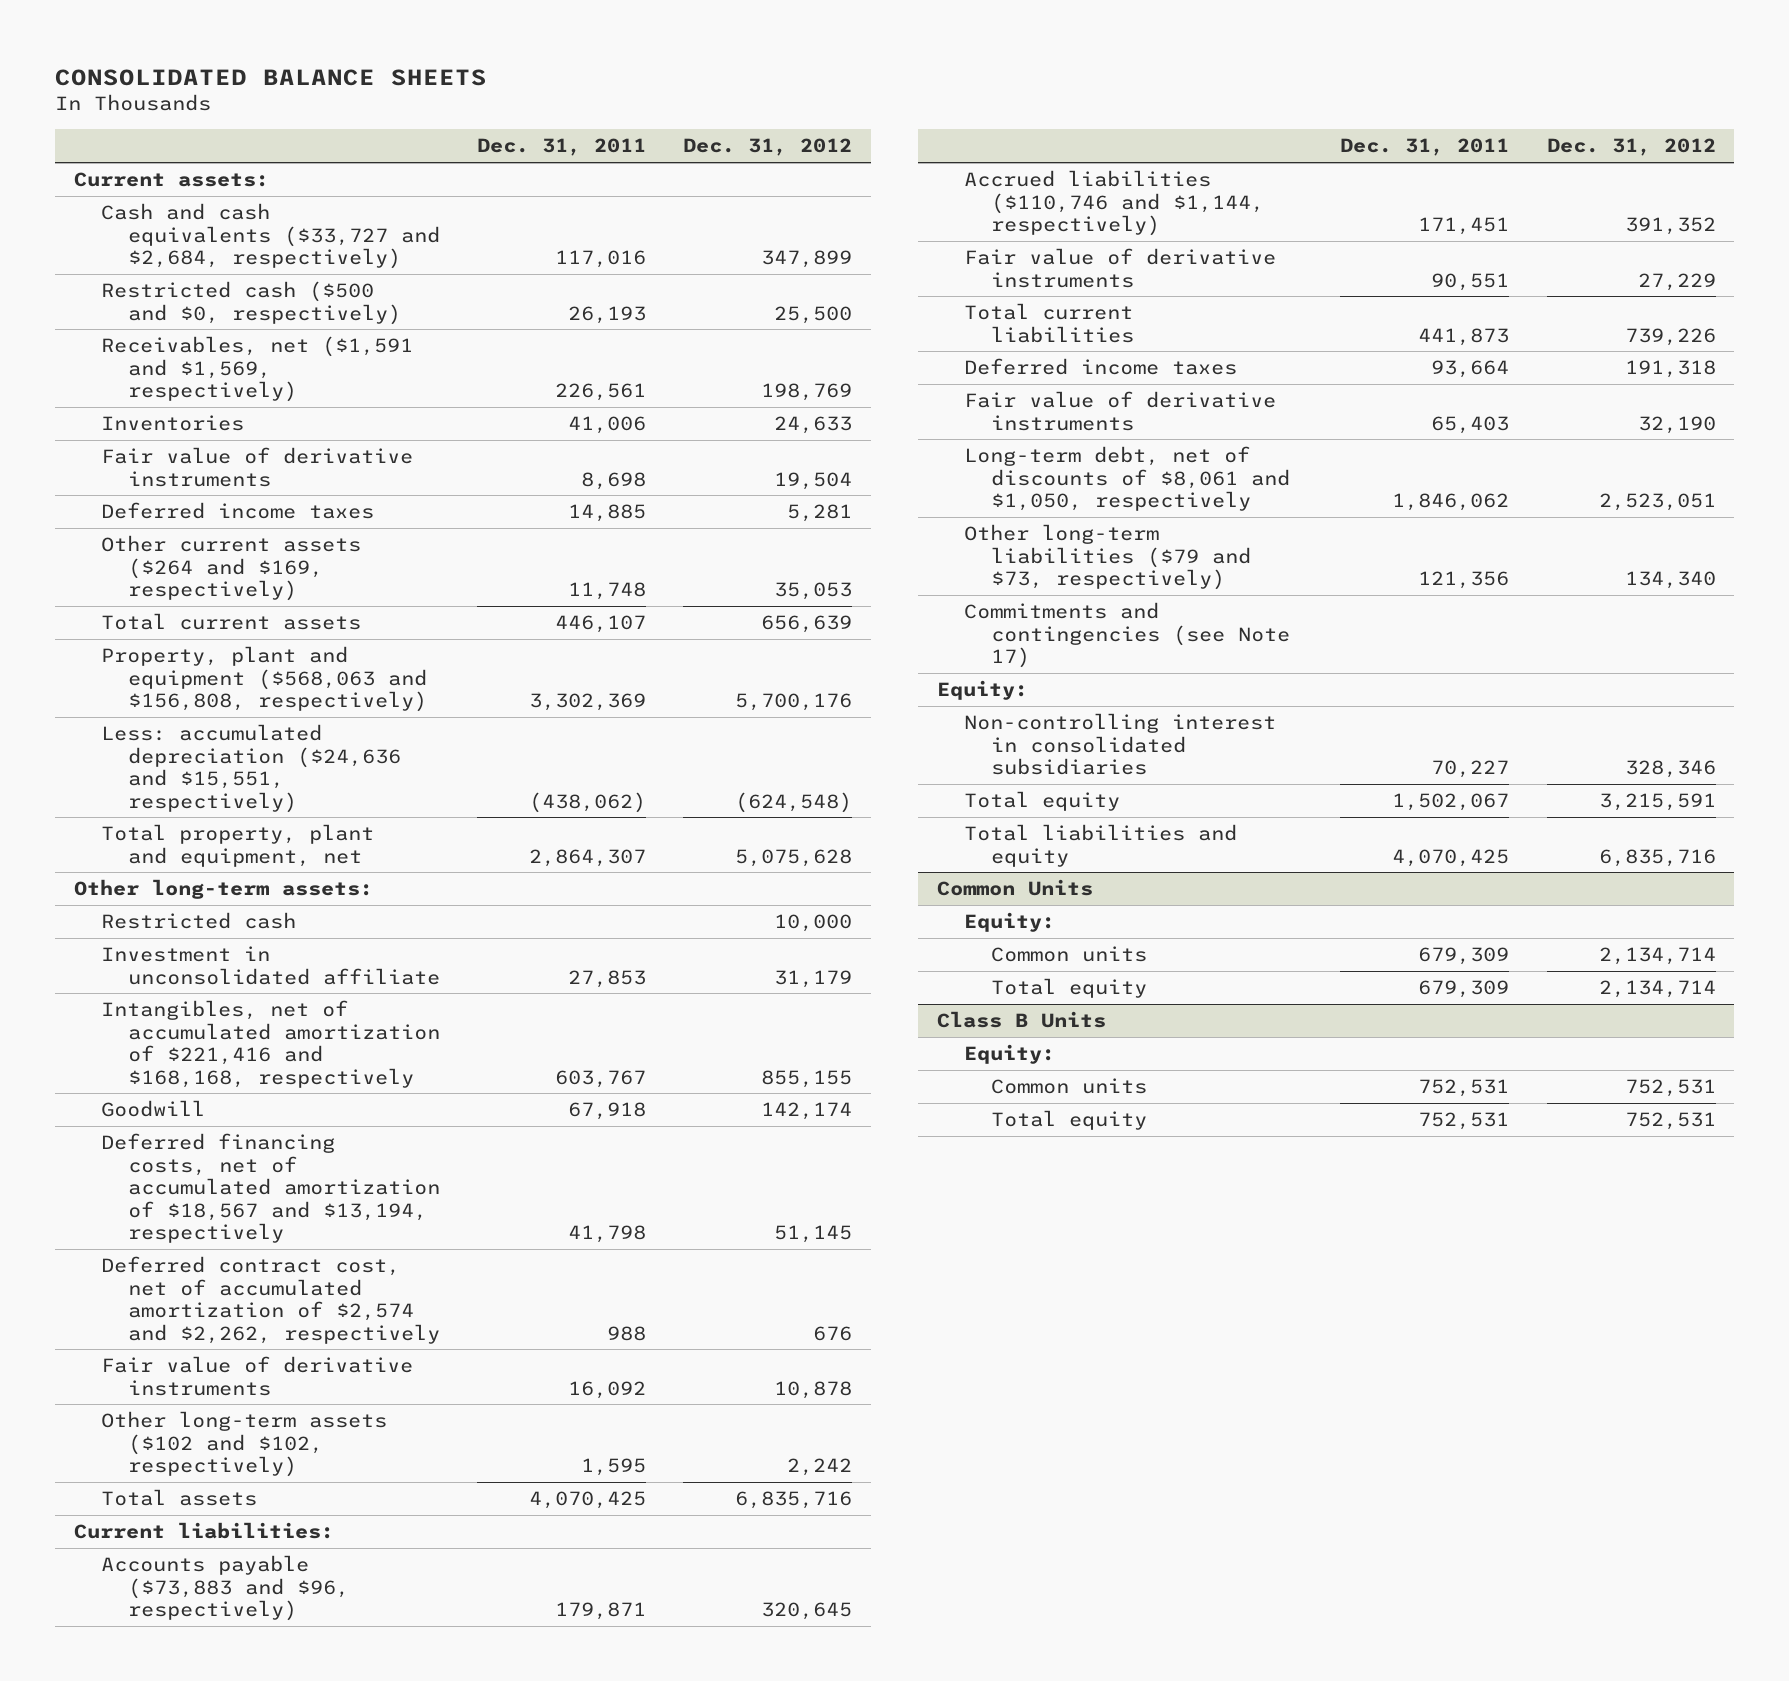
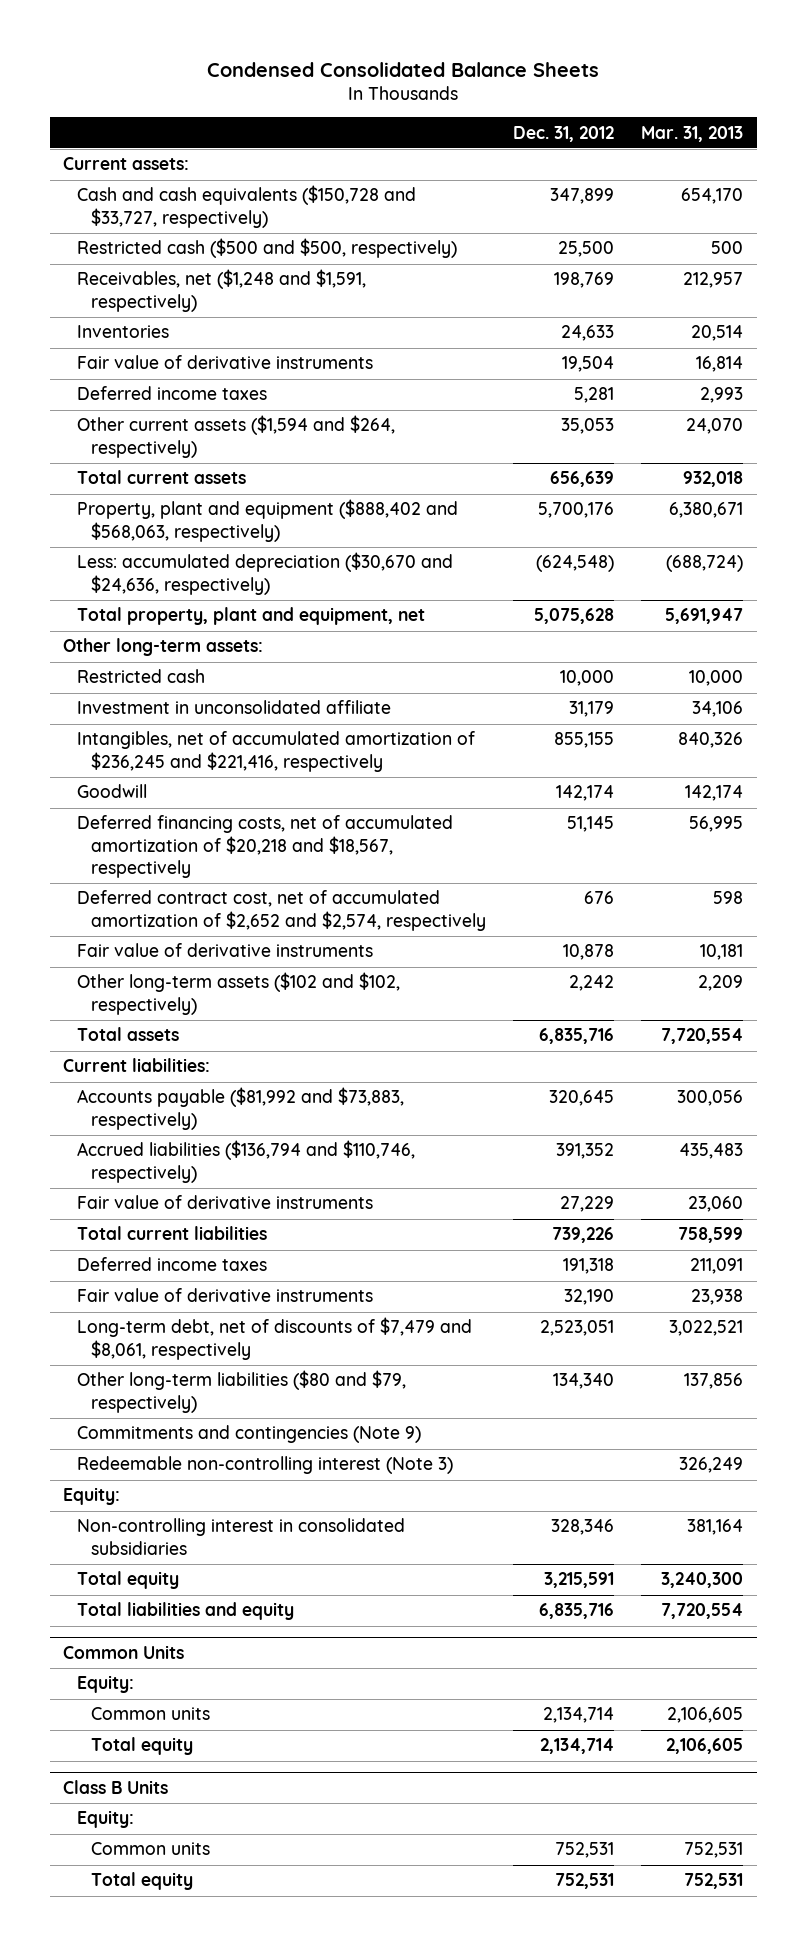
- CONSOLIDATED BALANCE SHEETS
+ Condensed Consolidated Balance Sheets
- | Dec. 31, 2011 | Dec. 31, 2012
+ | Dec. 31, 2012 | Mar. 31, 2013
- Cash and cash equivalents ($33,727 and $2,684, respectively) | 117,016 | 347,899
- Restricted cash ($500 and $0, respectively) | 26,193 | 25,500
- Receivables, net ($1,591 and $1,569, respectively) | 226,561 | 198,769
+ Cash and cash equivalents ($150,728 and $33,727, respectively) | 347,899 | 654,170
+ Restricted cash ($500 and $500, respectively) | 25,500 | 500
+ Receivables, net ($1,248 and $1,591, respectively) | 198,769 | 212,957
- Other current assets ($264 and $169, respectively) | 11,748 | 35,053
+ Other current assets ($1,594 and $264, respectively) | 35,053 | 24,070
- Property, plant and equipment ($568,063 and $156,808, respectively) | 3,302,369 | 5,700,176
- Less: accumulated depreciation ($24,636 and $15,551, respectively) | (438,062) | (624,548)
+ Property, plant and equipment ($888,402 and $568,063, respectively) | 5,700,176 | 6,380,671
+ Less: accumulated depreciation ($30,670 and $24,636, respectively) | (624,548) | (688,724)
- Intangibles, net of accumulated amortization of $221,416 and $168,168, respectively | 603,767 | 855,155
+ Intangibles, net of accumulated amortization of $236,245 and $221,416, respectively | 855,155 | 840,326
- Deferred financing costs, net of accumulated amortization of $18,567 and $13,194, respectively | 41,798 | 51,145
- Deferred contract cost, net of accumulated amortization of $2,574 and $2,262, respectively | 988 | 676
+ Deferred financing costs, net of accumulated amortization of $20,218 and $18,567, respectively | 51,145 | 56,995
+ Deferred contract cost, net of accumulated amortization of $2,652 and $2,574, respectively | 676 | 598
- Accounts payable ($73,883 and $96, respectively) | 179,871 | 320,645
- Accrued liabilities ($110,746 and $1,144, respectively) | 171,451 | 391,352
+ Accounts payable ($81,992 and $73,883, respectively) | 320,645 | 300,056
+ Accrued liabilities ($136,794 and $110,746, respectively) | 391,352 | 435,483
- Long-term debt, net of discounts of $8,061 and $1,050, respectively | 1,846,062 | 2,523,051
- Other long-term liabilities ($79 and $73, respectively) | 121,356 | 134,340
- Commitments and contingencies (see Note 17)
+ Long-term debt, net of discounts of $7,479 and $8,061, respectively | 2,523,051 | 3,022,521
+ Other long-term liabilities ($80 and $79, respectively) | 134,340 | 137,856
+ Commitments and contingencies (Note 9)
+ Redeemable non-controlling interest (Note 3) | | 326,249

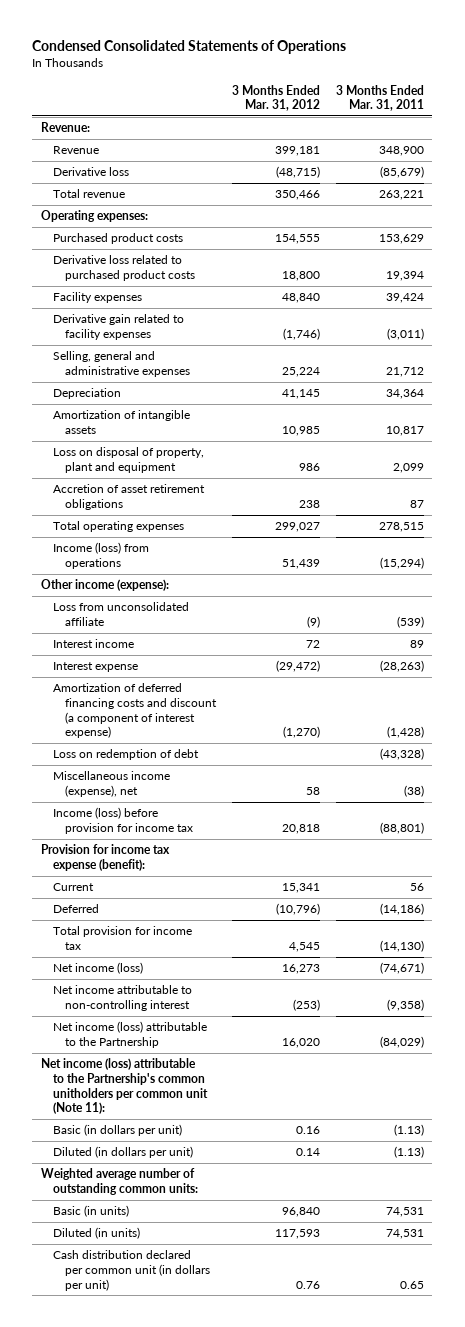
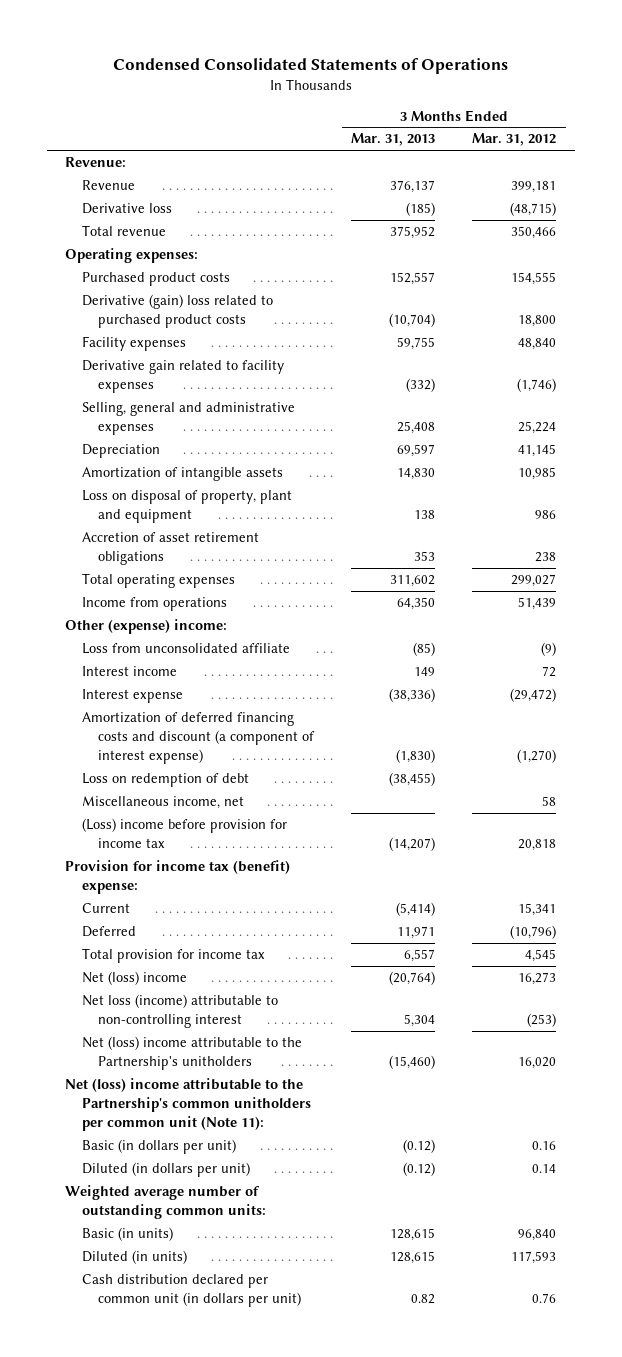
- | 3 Months Ended Mar. 31, 2012 | 3 Months Ended Mar. 31, 2011
+ | 3 Months Ended Mar. 31, 2013 | 3 Months Ended Mar. 31, 2012
- Derivative loss related to purchased product costs | 18,800 | 19,394
+ Derivative (gain) loss related to purchased product costs | (10,704) | 18,800
- Income (loss) from operations | 51,439 | (15,294)
- Other income (expense):
+ Income from operations | 64,350 | 51,439
+ Other (expense) income:
- Miscellaneous income (expense), net | 58 | (38)
- Income (loss) before provision for income tax | 20,818 | (88,801)
- Provision for income tax expense (benefit):
+ Miscellaneous income, net | | 58
+ (Loss) income before provision for income tax | (14,207) | 20,818
+ Provision for income tax (benefit) expense:
- Net income (loss) | 16,273 | (74,671)
- Net income attributable to non-controlling interest | (253) | (9,358)
- Net income (loss) attributable to the Partnership | 16,020 | (84,029)
- Net income (loss) attributable to the Partnership's common unitholders per common unit (Note 11):
+ Net (loss) income | (20,764) | 16,273
+ Net loss (income) attributable to non-controlling interest | 5,304 | (253)
+ Net (loss) income attributable to the Partnership's unitholders | (15,460) | 16,020
+ Net (loss) income attributable to the Partnership's common unitholders per common unit (Note 11):

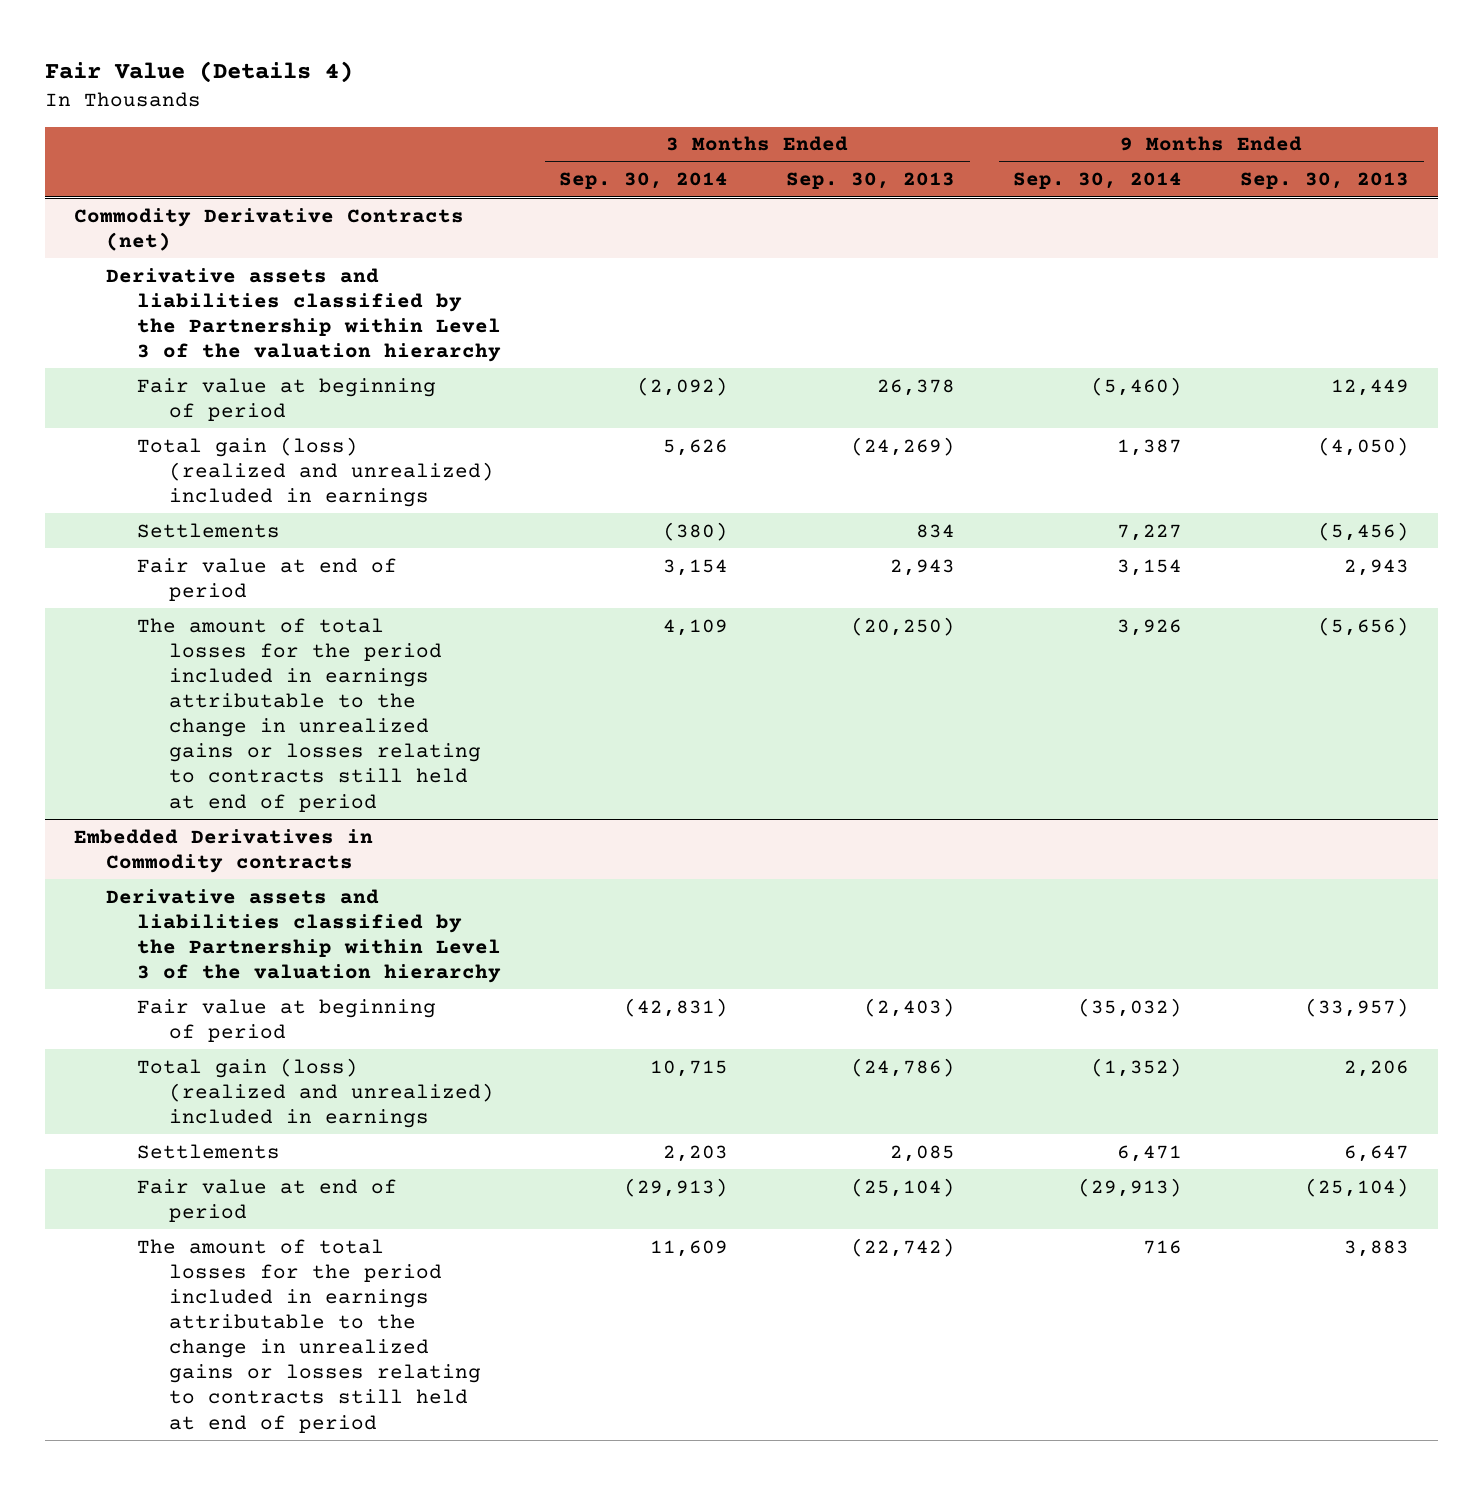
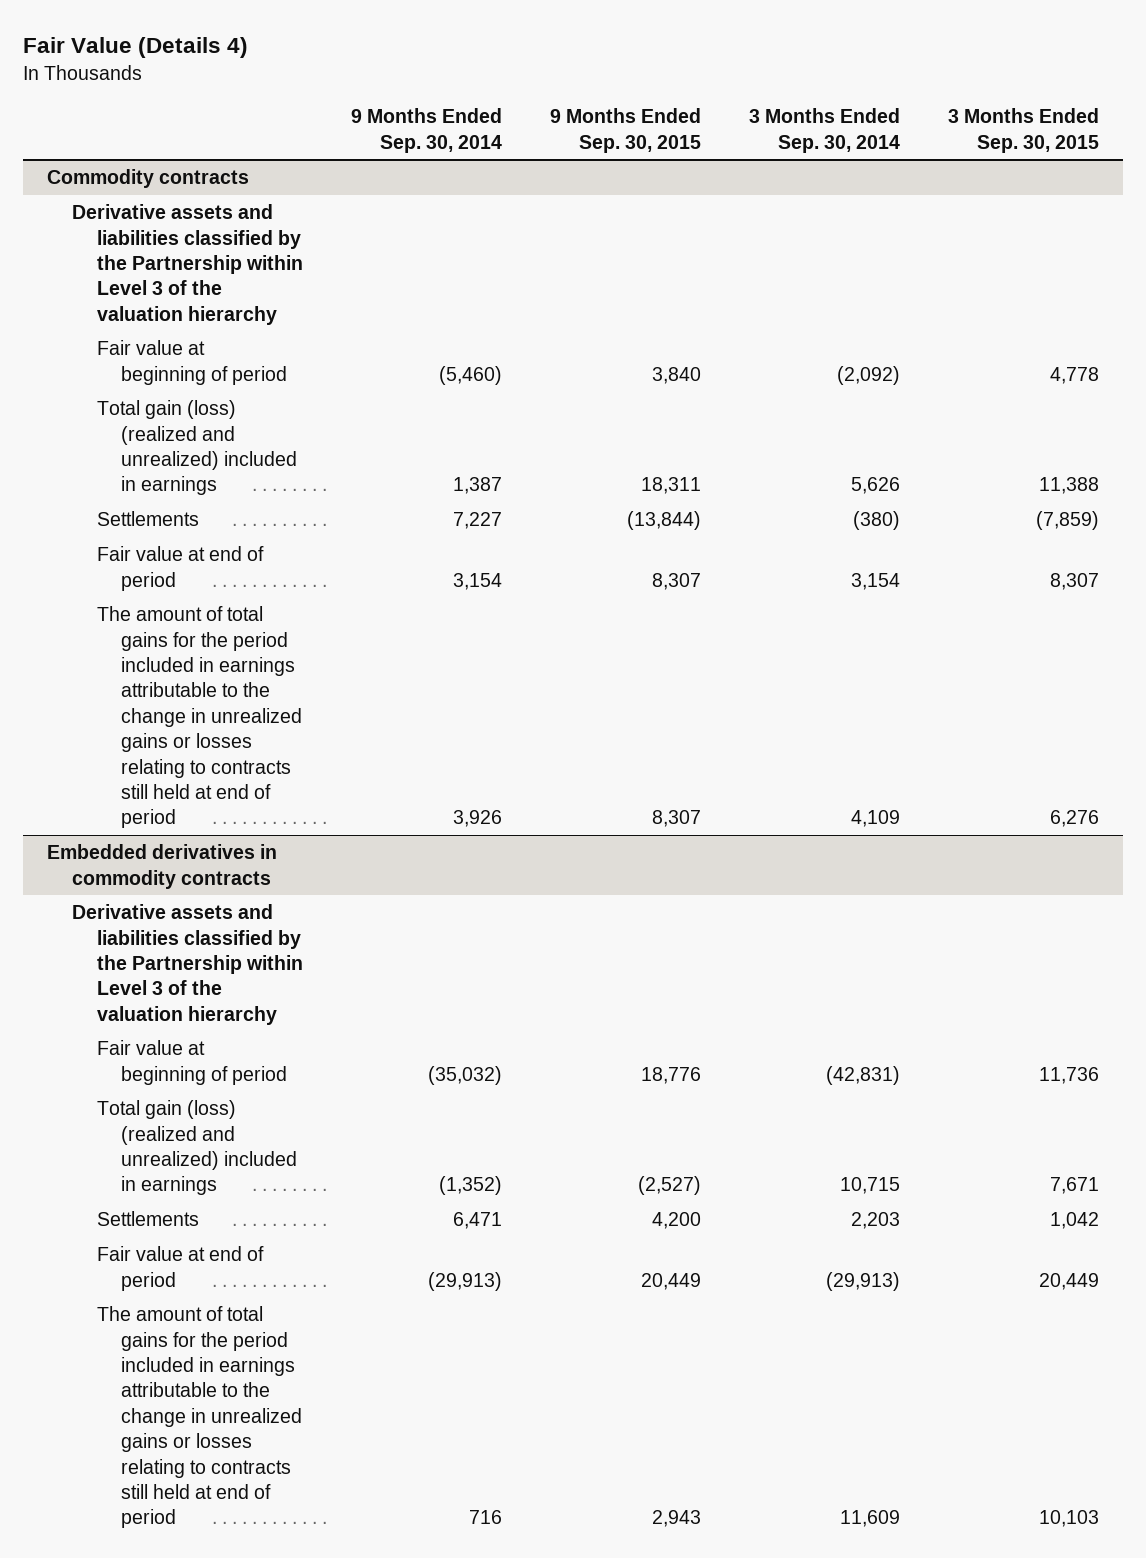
- | 3 Months Ended Sep. 30, 2014 | 3 Months Ended Sep. 30, 2013 | 9 Months Ended Sep. 30, 2014 | 9 Months Ended Sep. 30, 2013
+ | 9 Months Ended Sep. 30, 2014 | 9 Months Ended Sep. 30, 2015 | 3 Months Ended Sep. 30, 2014 | 3 Months Ended Sep. 30, 2015
- Commodity Derivative Contracts (net)
+ Commodity contracts
- The amount of total losses for the period included in earnings attributable to the change in unrealized gains or losses relating to contracts still held at end of period | 4,109 | (20,250) | 3,926 | (5,656)
- Embedded Derivatives in Commodity contracts
+ The amount of total gains for the period included in earnings attributable to the change in unrealized gains or losses relating to contracts still held at end of period | 3,926 | 8,307 | 4,109 | 6,276
+ Embedded derivatives in commodity contracts
- The amount of total losses for the period included in earnings attributable to the change in unrealized gains or losses relating to contracts still held at end of period | 11,609 | (22,742) | 716 | 3,883
+ The amount of total gains for the period included in earnings attributable to the change in unrealized gains or losses relating to contracts still held at end of period | 716 | 2,943 | 11,609 | 10,103

